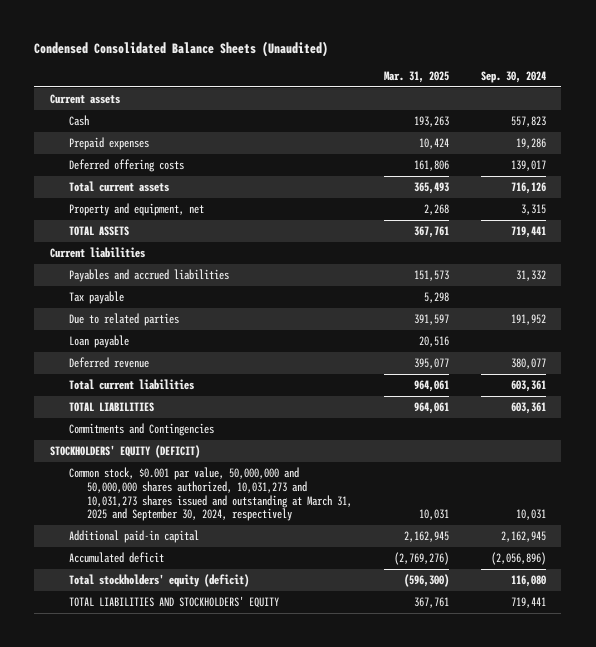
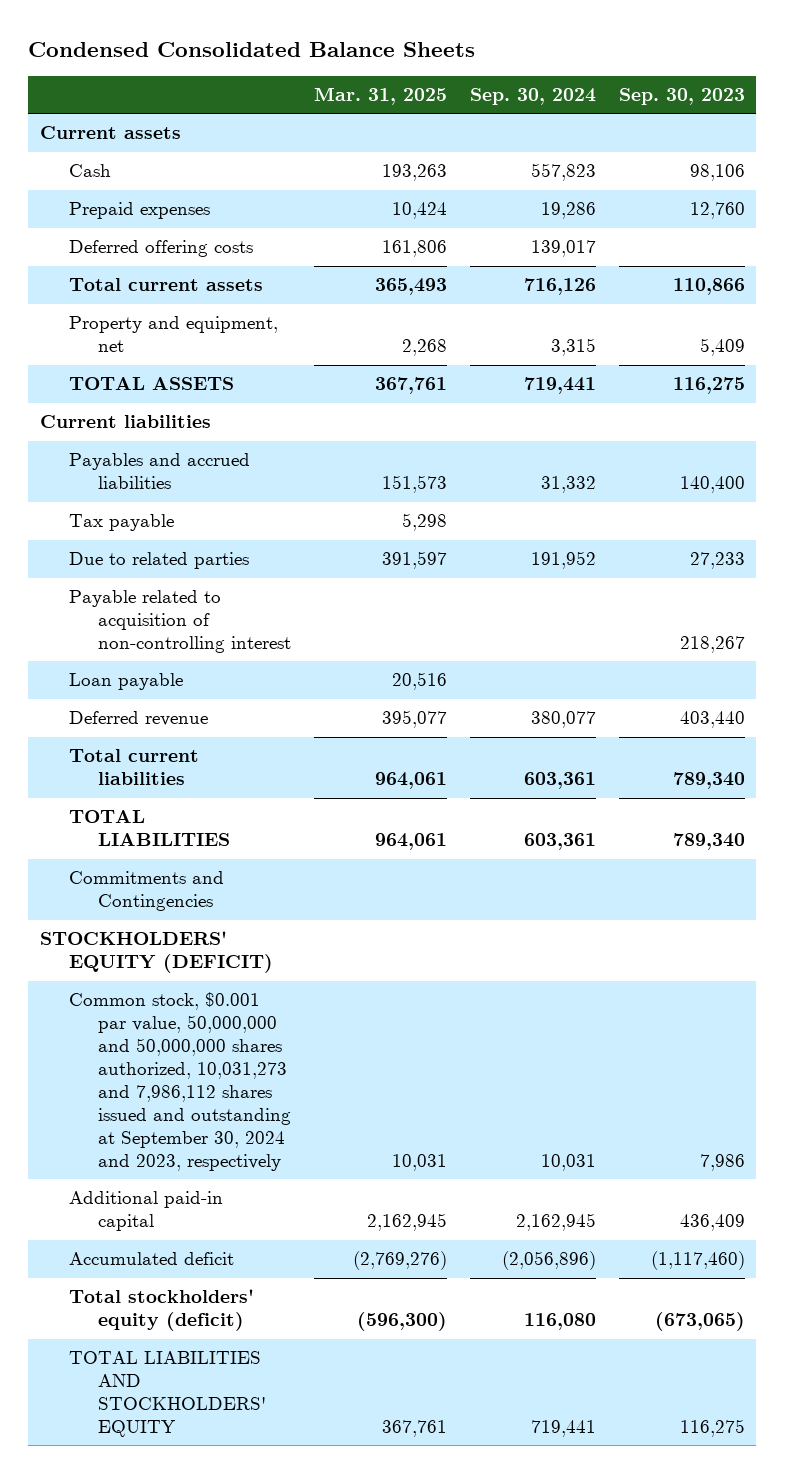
- Condensed Consolidated Balance Sheets (Unaudited)
+ Condensed Consolidated Balance Sheets
- | Mar. 31, 2025 | Sep. 30, 2024
+ | Mar. 31, 2025 | Sep. 30, 2024 | Sep. 30, 2023
+ Payable related to acquisition of non-controlling interest | | | 218,267
- Common stock, $0.001 par value, 50,000,000 and 50,000,000 shares authorized, 10,031,273 and 10,031,273 shares issued and outstanding at March 31, 2025 and September 30, 2024, respectively | 10,031 | 10,031
+ Common stock, $0.001 par value, 50,000,000 and 50,000,000 shares authorized, 10,031,273 and 7,986,112 shares issued and outstanding at September 30, 2024 and 2023, respectively | 10,031 | 10,031 | 7,986

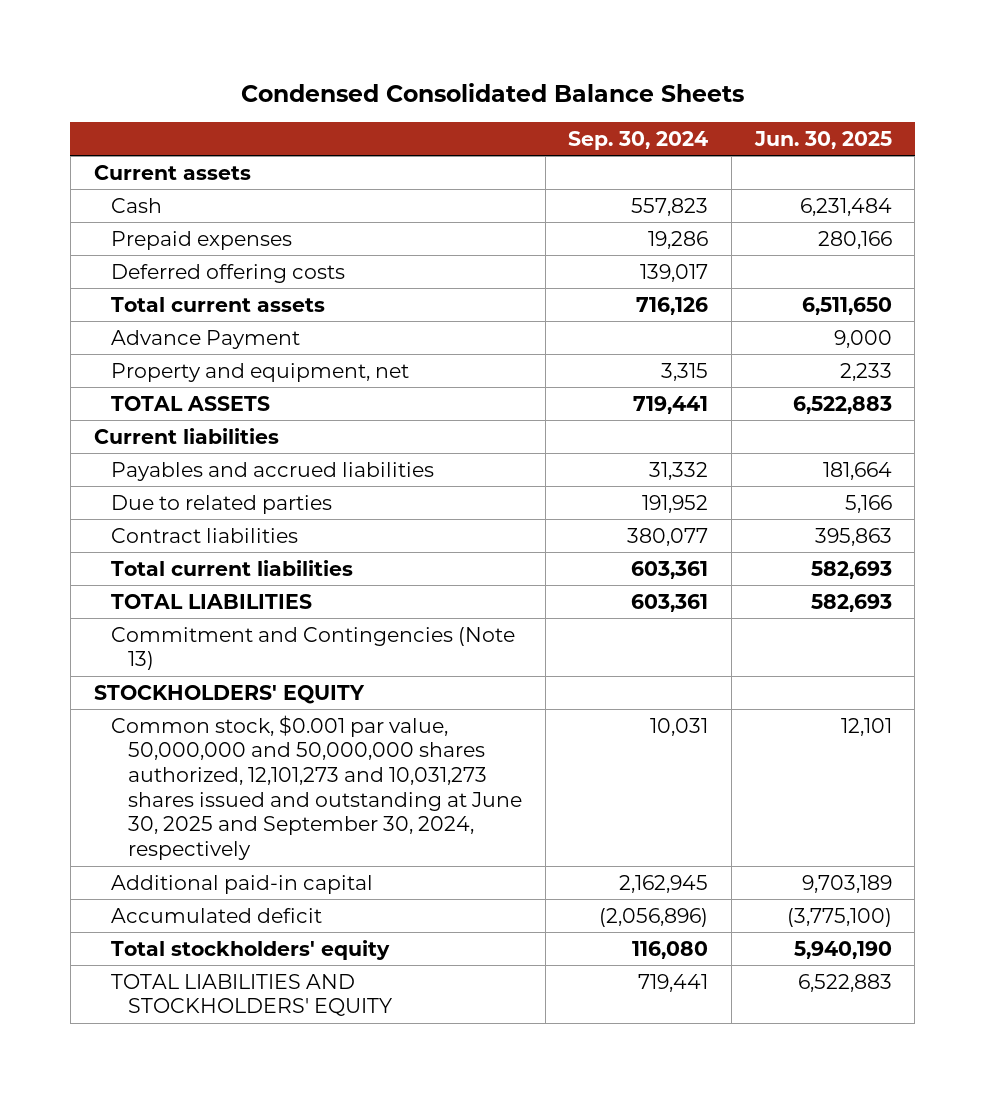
- | Mar. 31, 2025 | Sep. 30, 2024 | Sep. 30, 2023
+ | Sep. 30, 2024 | Jun. 30, 2025
+ Advance Payment | | 9,000
- Tax payable | 5,298 | |
- Payable related to acquisition of non-controlling interest | | | 218,267
- Loan payable | 20,516 | |
- Deferred revenue | 395,077 | 380,077 | 403,440
+ Contract liabilities | 380,077 | 395,863
- Commitments and Contingencies
- STOCKHOLDERS' EQUITY (DEFICIT)
- Common stock, $0.001 par value, 50,000,000 and 50,000,000 shares authorized, 10,031,273 and 7,986,112 shares issued and outstanding at September 30, 2024 and 2023, respectively | 10,031 | 10,031 | 7,986
+ Commitment and Contingencies (Note 13)
+ STOCKHOLDERS' EQUITY
+ Common stock, $0.001 par value, 50,000,000 and 50,000,000 shares authorized, 12,101,273 and 10,031,273 shares issued and outstanding at June 30, 2025 and September 30, 2024, respectively | 10,031 | 12,101
- Total stockholders' equity (deficit) | (596,300) | 116,080 | (673,065)
+ Total stockholders' equity | 116,080 | 5,940,190

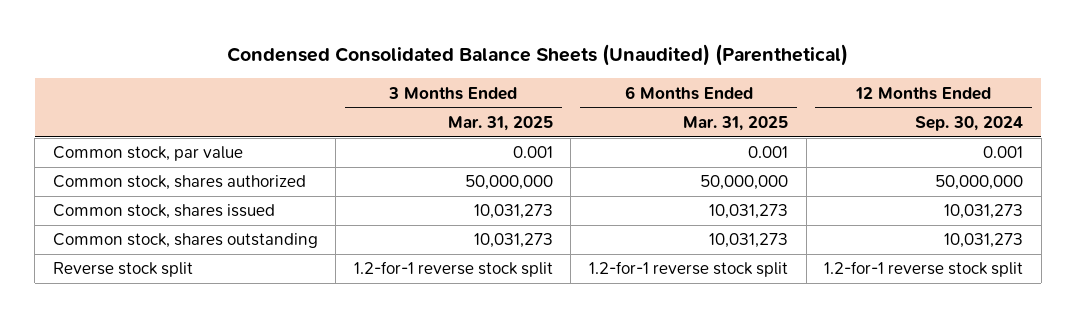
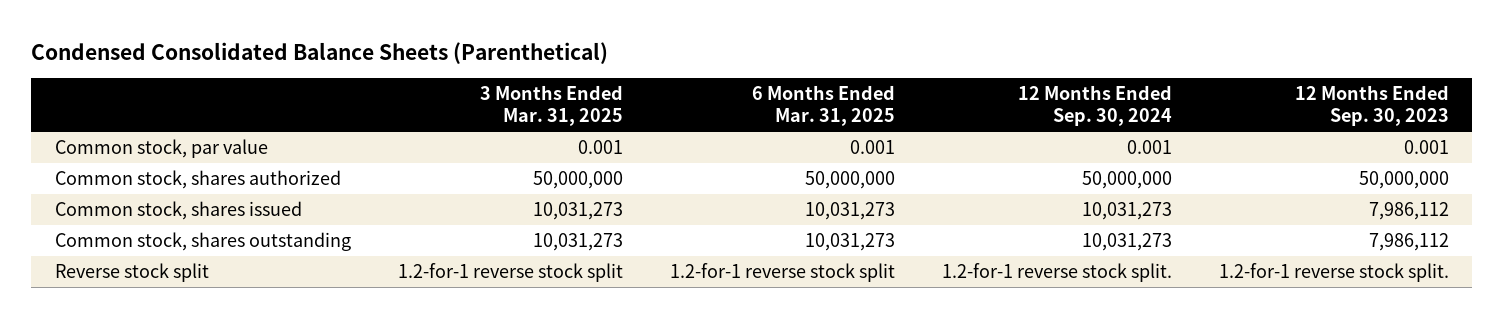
- Condensed Consolidated Balance Sheets (Unaudited) (Parenthetical)
+ Condensed Consolidated Balance Sheets (Parenthetical)
- | 3 Months Ended Mar. 31, 2025 | 6 Months Ended Mar. 31, 2025 | 12 Months Ended Sep. 30, 2024
+ | 3 Months Ended Mar. 31, 2025 | 6 Months Ended Mar. 31, 2025 | 12 Months Ended Sep. 30, 2024 | 12 Months Ended Sep. 30, 2023
- Reverse stock split | 1.2-for-1 reverse stock split | 1.2-for-1 reverse stock split | 1.2-for-1 reverse stock split
+ Reverse stock split | 1.2-for-1 reverse stock split | 1.2-for-1 reverse stock split | 1.2-for-1 reverse stock split. | 1.2-for-1 reverse stock split.

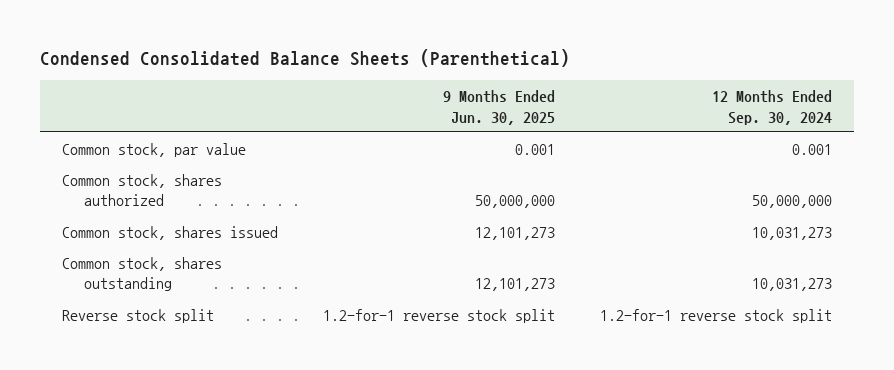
- | 3 Months Ended Mar. 31, 2025 | 6 Months Ended Mar. 31, 2025 | 12 Months Ended Sep. 30, 2024 | 12 Months Ended Sep. 30, 2023
+ | 9 Months Ended Jun. 30, 2025 | 12 Months Ended Sep. 30, 2024
- Reverse stock split | 1.2-for-1 reverse stock split | 1.2-for-1 reverse stock split | 1.2-for-1 reverse stock split. | 1.2-for-1 reverse stock split.
+ Reverse stock split | 1.2-for-1 reverse stock split | 1.2-for-1 reverse stock split

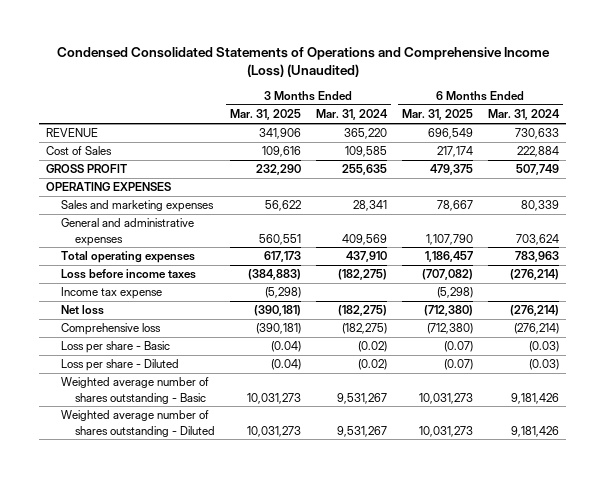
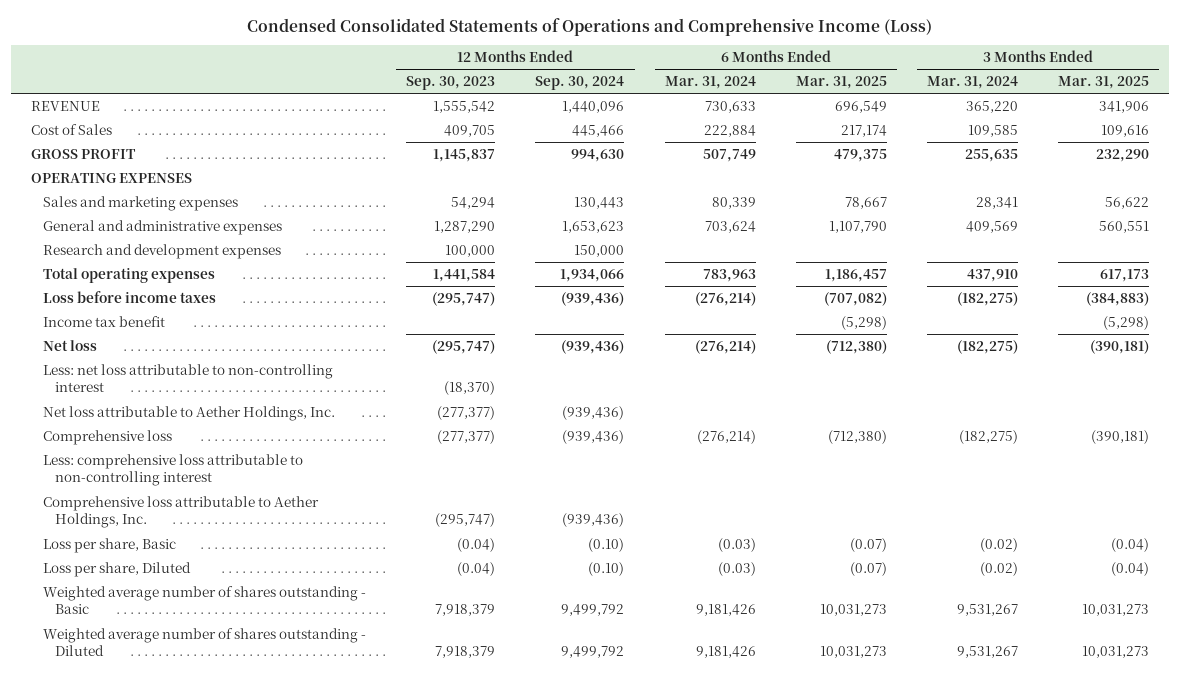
- Condensed Consolidated Statements of Operations and Comprehensive Income (Loss) (Unaudited)
+ Condensed Consolidated Statements of Operations and Comprehensive Income (Loss)
- | 3 Months Ended Mar. 31, 2025 | 3 Months Ended Mar. 31, 2024 | 6 Months Ended Mar. 31, 2025 | 6 Months Ended Mar. 31, 2024
+ | 12 Months Ended Sep. 30, 2023 | 12 Months Ended Sep. 30, 2024 | 6 Months Ended Mar. 31, 2024 | 6 Months Ended Mar. 31, 2025 | 3 Months Ended Mar. 31, 2024 | 3 Months Ended Mar. 31, 2025
+ Research and development expenses | 100,000 | 150,000 | | | |
- Income tax expense | (5,298) | | (5,298) |
+ Income tax benefit | | | | (5,298) | | (5,298)
+ Less: net loss attributable to non-controlling interest | (18,370) | | | | |
+ Net loss attributable to Aether Holdings, Inc. | (277,377) | (939,436) | | | |
- Loss per share - Basic | (0.04) | (0.02) | (0.07) | (0.03)
- Loss per share - Diluted | (0.04) | (0.02) | (0.07) | (0.03)
+ Less: comprehensive loss attributable to non-controlling interest
+ Comprehensive loss attributable to Aether Holdings, Inc. | (295,747) | (939,436) | | | |
+ Loss per share, Basic | (0.04) | (0.10) | (0.03) | (0.07) | (0.02) | (0.04)
+ Loss per share, Diluted | (0.04) | (0.10) | (0.03) | (0.07) | (0.02) | (0.04)

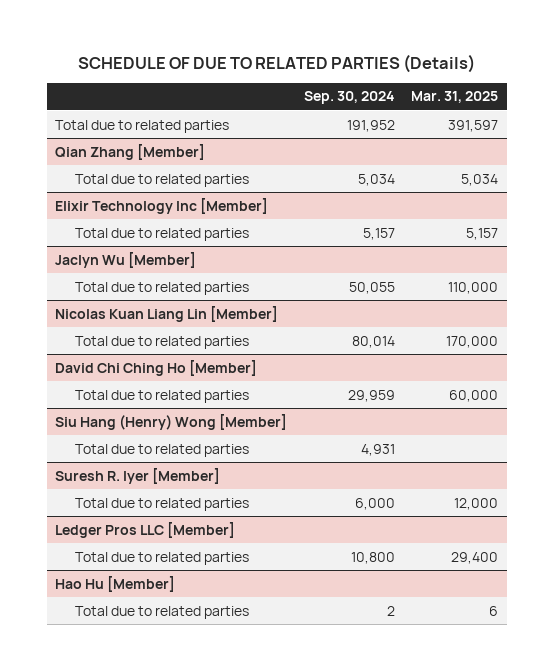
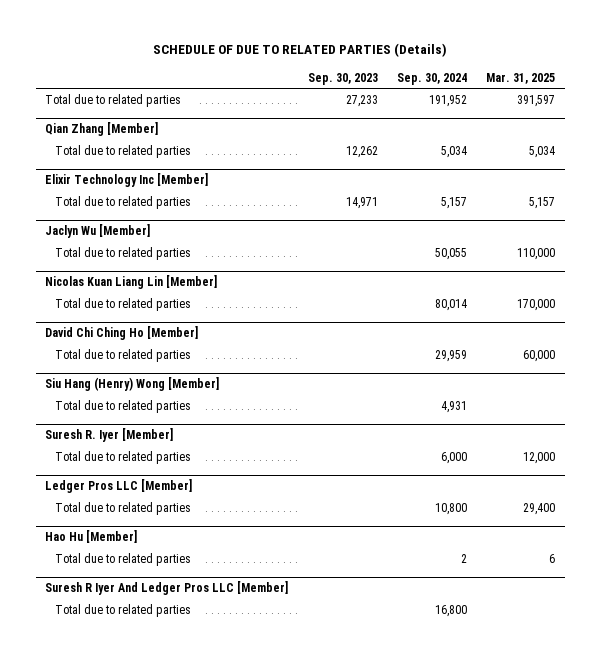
- | Sep. 30, 2024 | Mar. 31, 2025
+ | Sep. 30, 2023 | Sep. 30, 2024 | Mar. 31, 2025
+ Suresh R Iyer And Ledger Pros LLC [Member]
+ Total due to related parties | | 16,800 |

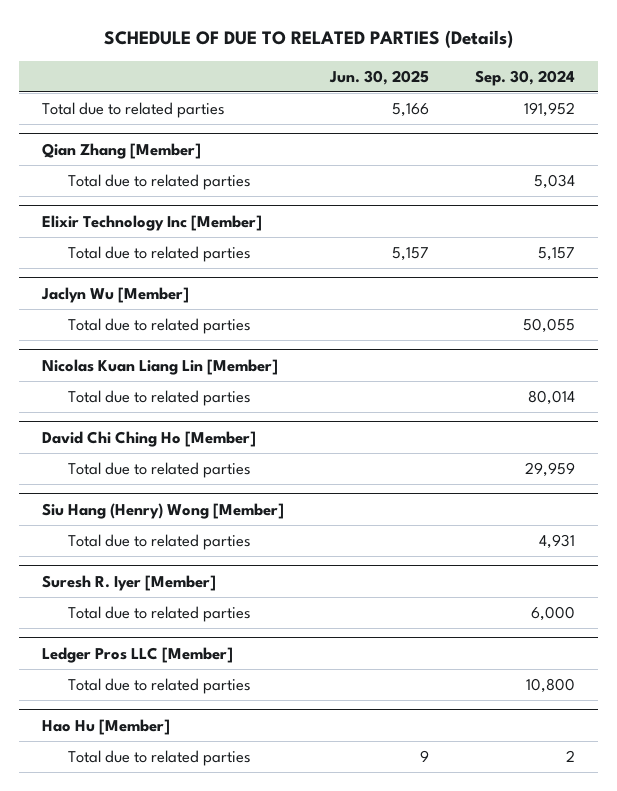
- | Sep. 30, 2023 | Sep. 30, 2024 | Mar. 31, 2025
+ | Jun. 30, 2025 | Sep. 30, 2024
- Suresh R Iyer And Ledger Pros LLC [Member]
- Total due to related parties | | 16,800 |

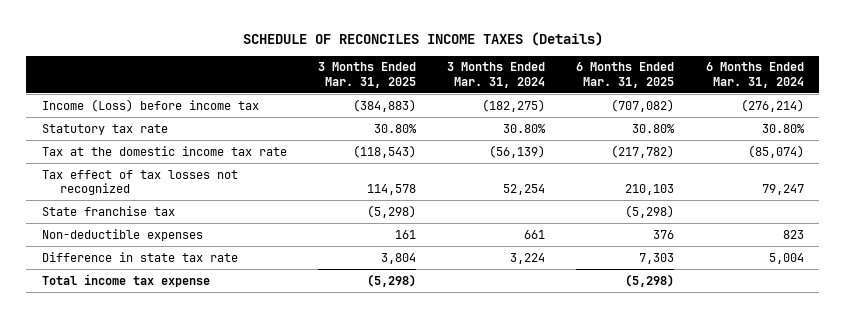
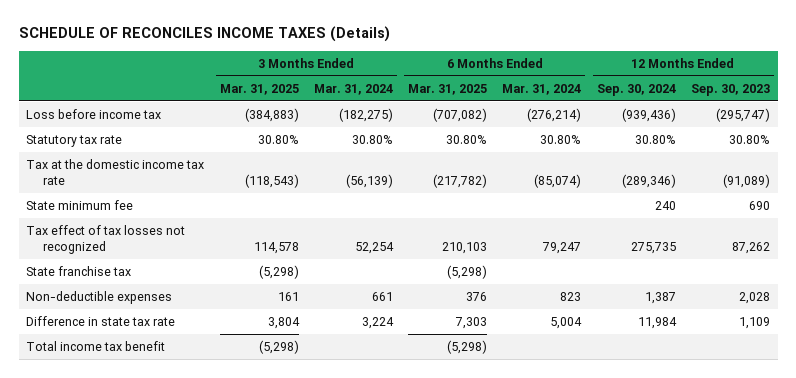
- | 3 Months Ended Mar. 31, 2025 | 3 Months Ended Mar. 31, 2024 | 6 Months Ended Mar. 31, 2025 | 6 Months Ended Mar. 31, 2024
+ | 3 Months Ended Mar. 31, 2025 | 3 Months Ended Mar. 31, 2024 | 6 Months Ended Mar. 31, 2025 | 6 Months Ended Mar. 31, 2024 | 12 Months Ended Sep. 30, 2024 | 12 Months Ended Sep. 30, 2023
- Income (Loss) before income tax | (384,883) | (182,275) | (707,082) | (276,214)
+ Loss before income tax | (384,883) | (182,275) | (707,082) | (276,214) | (939,436) | (295,747)
+ State minimum fee | | | | | 240 | 690
- Total income tax expense | (5,298) | | (5,298) |
+ Total income tax benefit | (5,298) | | (5,298) | | |

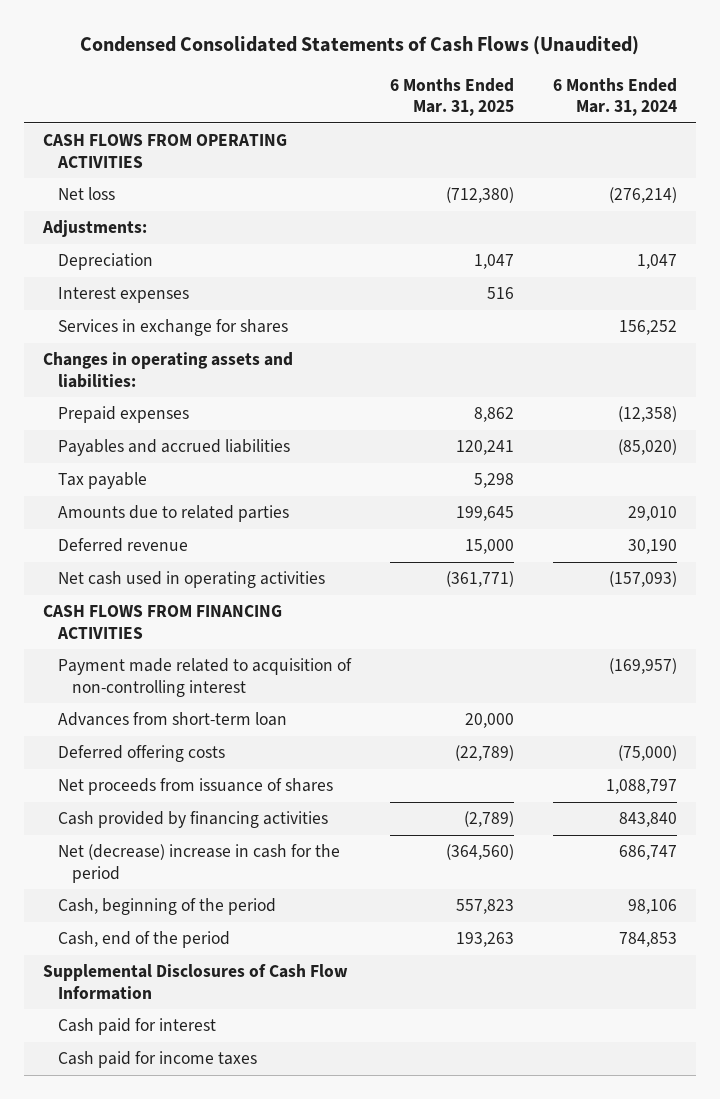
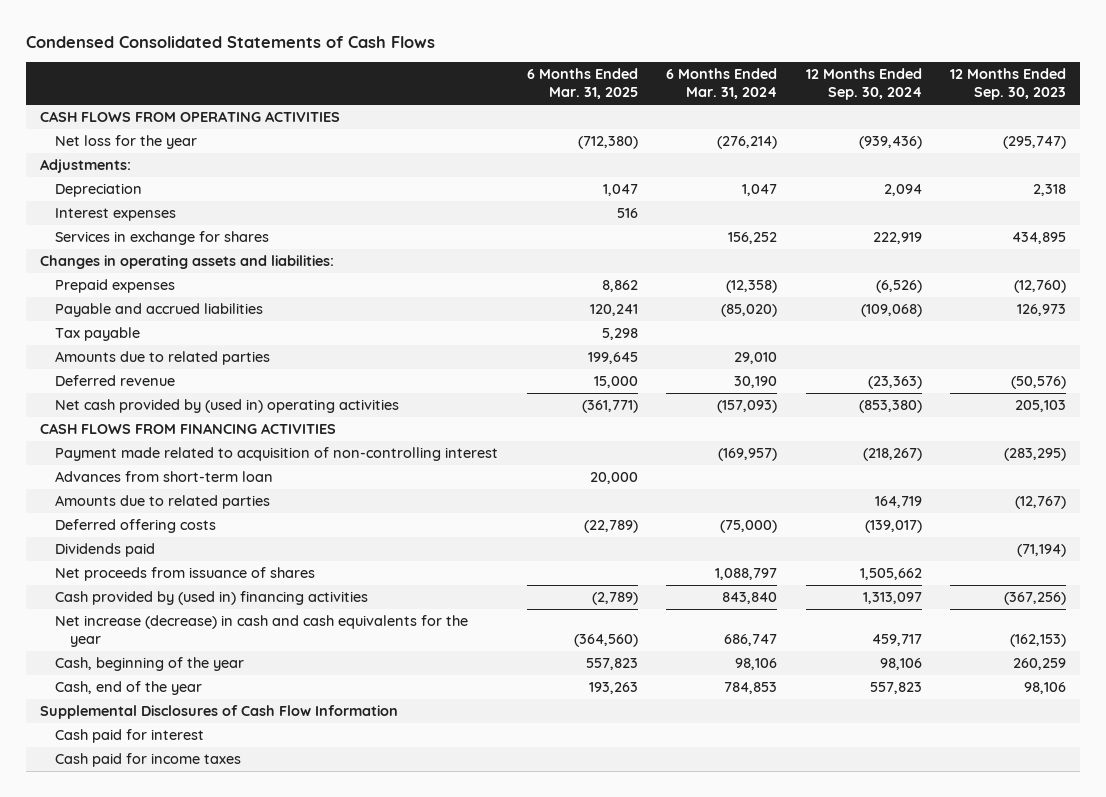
- Condensed Consolidated Statements of Cash Flows (Unaudited)
+ Condensed Consolidated Statements of Cash Flows
- | 6 Months Ended Mar. 31, 2025 | 6 Months Ended Mar. 31, 2024
+ | 6 Months Ended Mar. 31, 2025 | 6 Months Ended Mar. 31, 2024 | 12 Months Ended Sep. 30, 2024 | 12 Months Ended Sep. 30, 2023
- Net loss | (712,380) | (276,214)
+ Net loss for the year | (712,380) | (276,214) | (939,436) | (295,747)
- Payables and accrued liabilities | 120,241 | (85,020)
+ Payable and accrued liabilities | 120,241 | (85,020) | (109,068) | 126,973
- Net cash used in operating activities | (361,771) | (157,093)
+ Net cash provided by (used in) operating activities | (361,771) | (157,093) | (853,380) | 205,103
+ Amounts due to related parties | | | 164,719 | (12,767)
+ Dividends paid | | | | (71,194)
- Cash provided by financing activities | (2,789) | 843,840
- Net (decrease) increase in cash for the period | (364,560) | 686,747
- Cash, beginning of the period | 557,823 | 98,106
- Cash, end of the period | 193,263 | 784,853
+ Cash provided by (used in) financing activities | (2,789) | 843,840 | 1,313,097 | (367,256)
+ Net increase (decrease) in cash and cash equivalents for the year | (364,560) | 686,747 | 459,717 | (162,153)
+ Cash, beginning of the year | 557,823 | 98,106 | 98,106 | 260,259
+ Cash, end of the year | 193,263 | 784,853 | 557,823 | 98,106

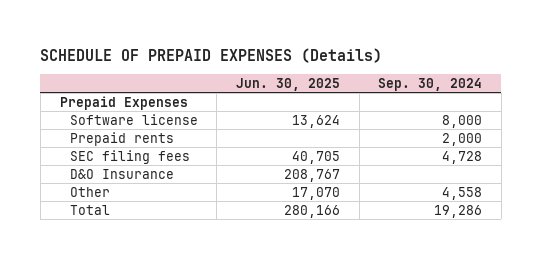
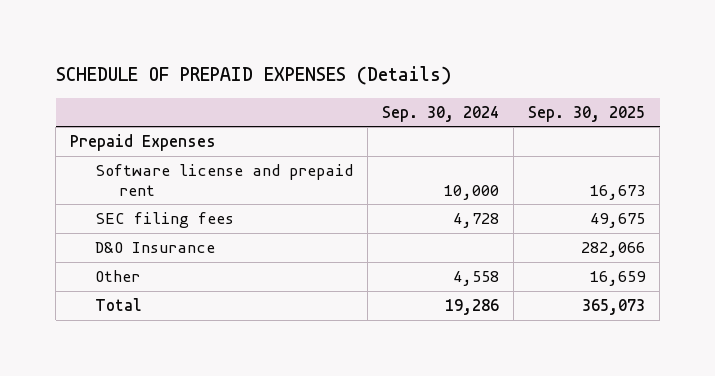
- | Jun. 30, 2025 | Sep. 30, 2024
+ | Sep. 30, 2024 | Sep. 30, 2025
- Software license | 13,624 | 8,000
- Prepaid rents | | 2,000
+ Software license and prepaid rent | 10,000 | 16,673

